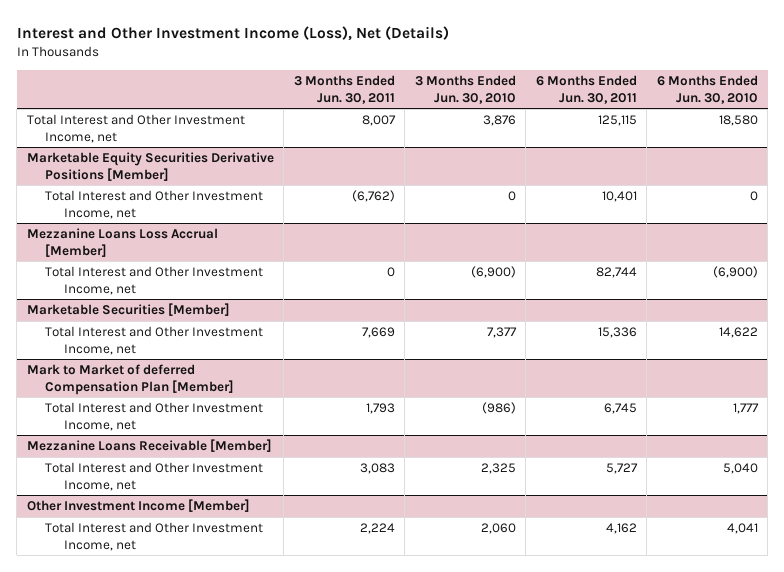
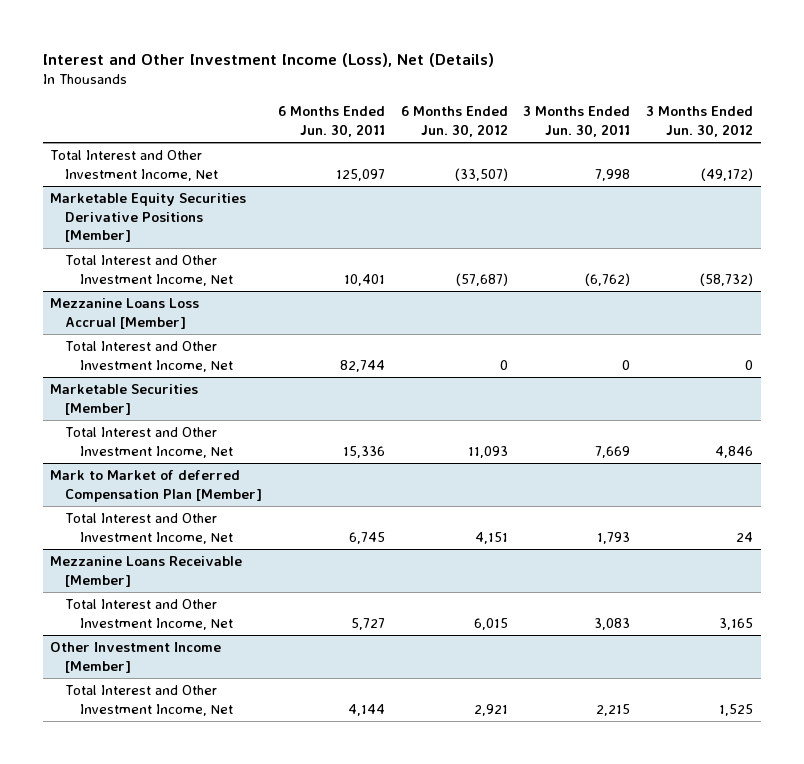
- | 3 Months Ended Jun. 30, 2011 | 3 Months Ended Jun. 30, 2010 | 6 Months Ended Jun. 30, 2011 | 6 Months Ended Jun. 30, 2010
+ | 6 Months Ended Jun. 30, 2011 | 6 Months Ended Jun. 30, 2012 | 3 Months Ended Jun. 30, 2011 | 3 Months Ended Jun. 30, 2012
- Total Interest and Other Investment Income, net | 8,007 | 3,876 | 125,115 | 18,580
+ Total Interest and Other Investment Income, Net | 125,097 | (33,507) | 7,998 | (49,172)
@ Marketable Equity Securities Derivative Positions [Member]
- Total Interest and Other Investment Income, net | (6,762) | 0 | 10,401 | 0
+ Total Interest and Other Investment Income, Net | 10,401 | (57,687) | (6,762) | (58,732)
@ Mezzanine Loans Loss Accrual [Member]
- Total Interest and Other Investment Income, net | 0 | (6,900) | 82,744 | (6,900)
+ Total Interest and Other Investment Income, Net | 82,744 | 0 | 0 | 0
@ Marketable Securities [Member]
- Total Interest and Other Investment Income, net | 7,669 | 7,377 | 15,336 | 14,622
+ Total Interest and Other Investment Income, Net | 15,336 | 11,093 | 7,669 | 4,846
@ Mark to Market of deferred Compensation Plan [Member]
- Total Interest and Other Investment Income, net | 1,793 | (986) | 6,745 | 1,777
+ Total Interest and Other Investment Income, Net | 6,745 | 4,151 | 1,793 | 24
@ Mezzanine Loans Receivable [Member]
- Total Interest and Other Investment Income, net | 3,083 | 2,325 | 5,727 | 5,040
+ Total Interest and Other Investment Income, Net | 5,727 | 6,015 | 3,083 | 3,165
@ Other Investment Income [Member]
- Total Interest and Other Investment Income, net | 2,224 | 2,060 | 4,162 | 4,041
+ Total Interest and Other Investment Income, Net | 4,144 | 2,921 | 2,215 | 1,525

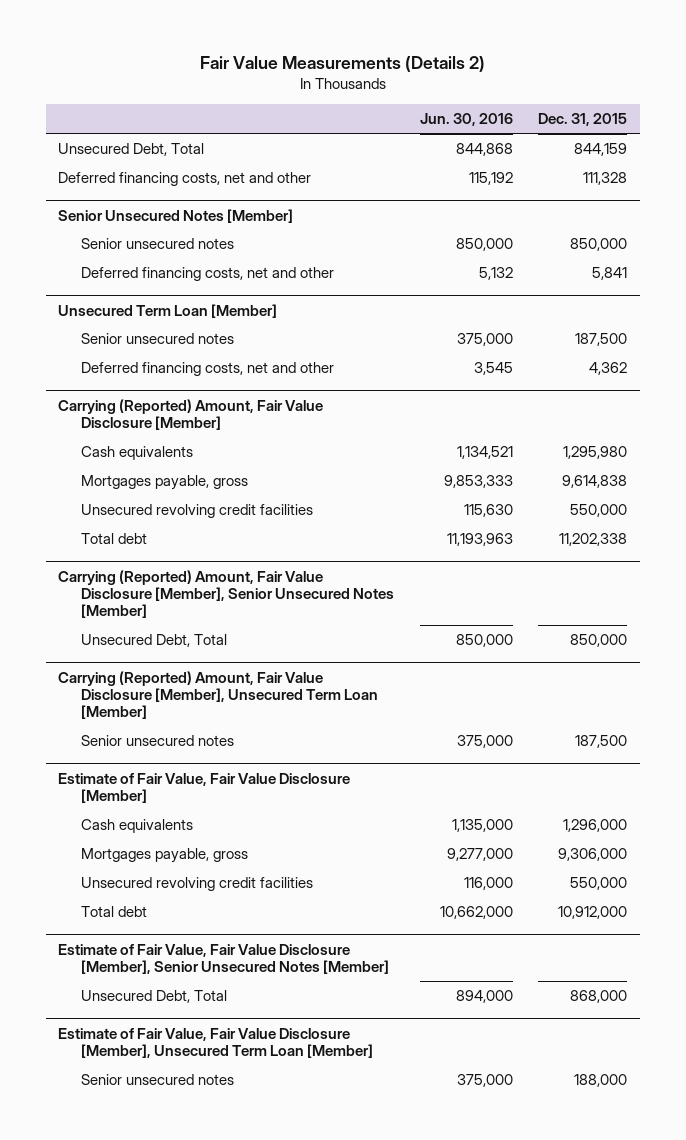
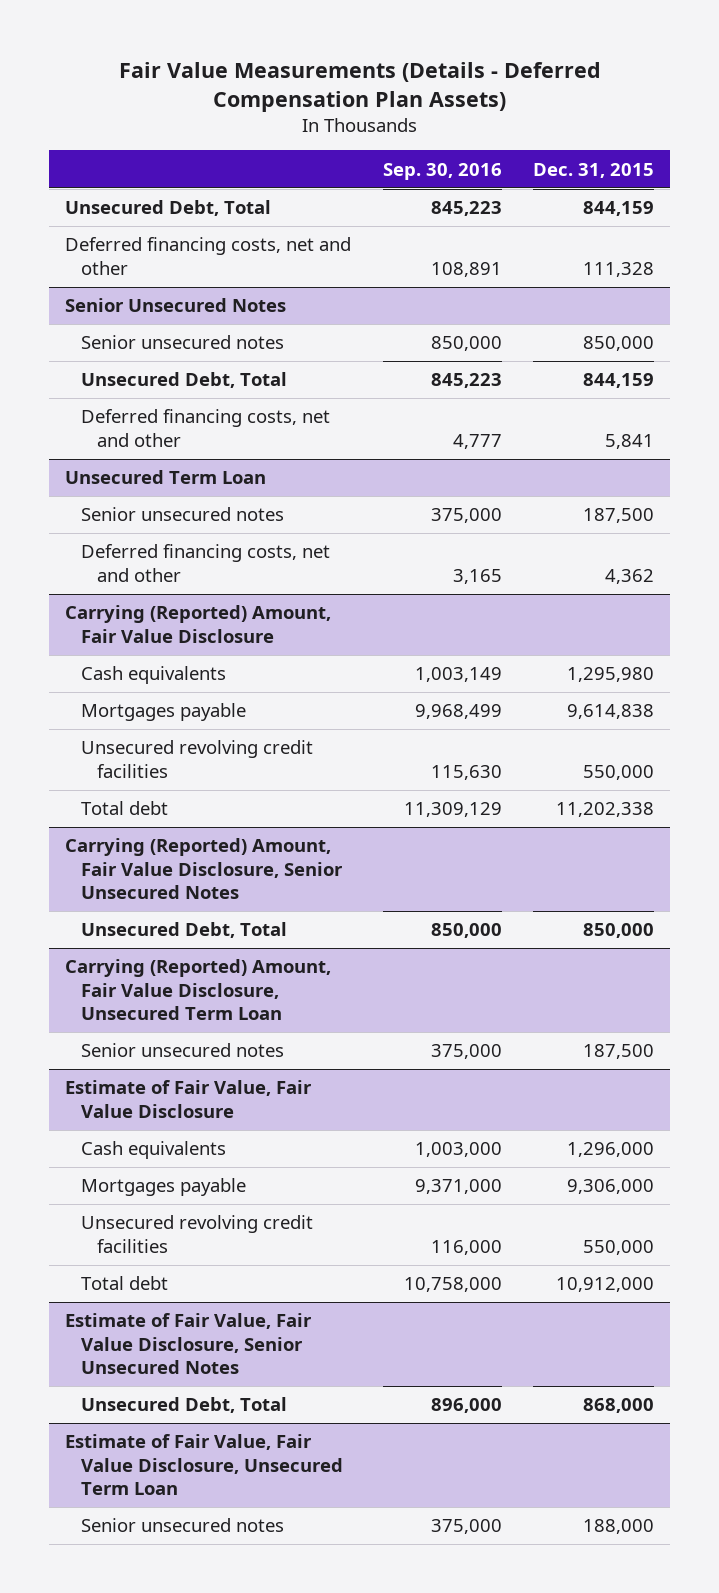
- Fair Value Measurements (Details 2)
+ Fair Value Measurements (Details - Deferred Compensation Plan Assets)
- | Jun. 30, 2016 | Dec. 31, 2015
+ | Sep. 30, 2016 | Dec. 31, 2015
- Senior Unsecured Notes [Member]
+ Senior Unsecured Notes
+ Unsecured Debt, Total | 845,223 | 844,159
- Unsecured Term Loan [Member]
+ Unsecured Term Loan
- Carrying (Reported) Amount, Fair Value Disclosure [Member]
+ Carrying (Reported) Amount, Fair Value Disclosure
- Mortgages payable, gross | 9,853,333 | 9,614,838
+ Mortgages payable | 9,968,499 | 9,614,838
- Carrying (Reported) Amount, Fair Value Disclosure [Member], Senior Unsecured Notes [Member]
+ Carrying (Reported) Amount, Fair Value Disclosure, Senior Unsecured Notes
- Carrying (Reported) Amount, Fair Value Disclosure [Member], Unsecured Term Loan [Member]
+ Carrying (Reported) Amount, Fair Value Disclosure, Unsecured Term Loan
- Estimate of Fair Value, Fair Value Disclosure [Member]
+ Estimate of Fair Value, Fair Value Disclosure
- Mortgages payable, gross | 9,277,000 | 9,306,000
+ Mortgages payable | 9,371,000 | 9,306,000
- Estimate of Fair Value, Fair Value Disclosure [Member], Senior Unsecured Notes [Member]
+ Estimate of Fair Value, Fair Value Disclosure, Senior Unsecured Notes
- Estimate of Fair Value, Fair Value Disclosure [Member], Unsecured Term Loan [Member]
+ Estimate of Fair Value, Fair Value Disclosure, Unsecured Term Loan

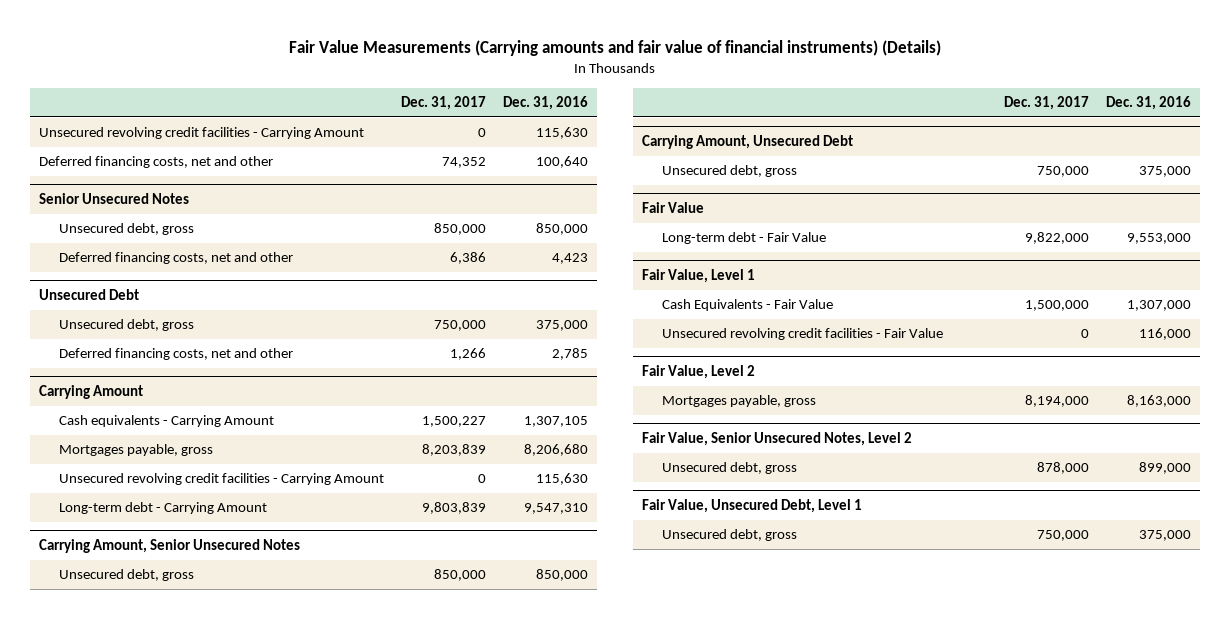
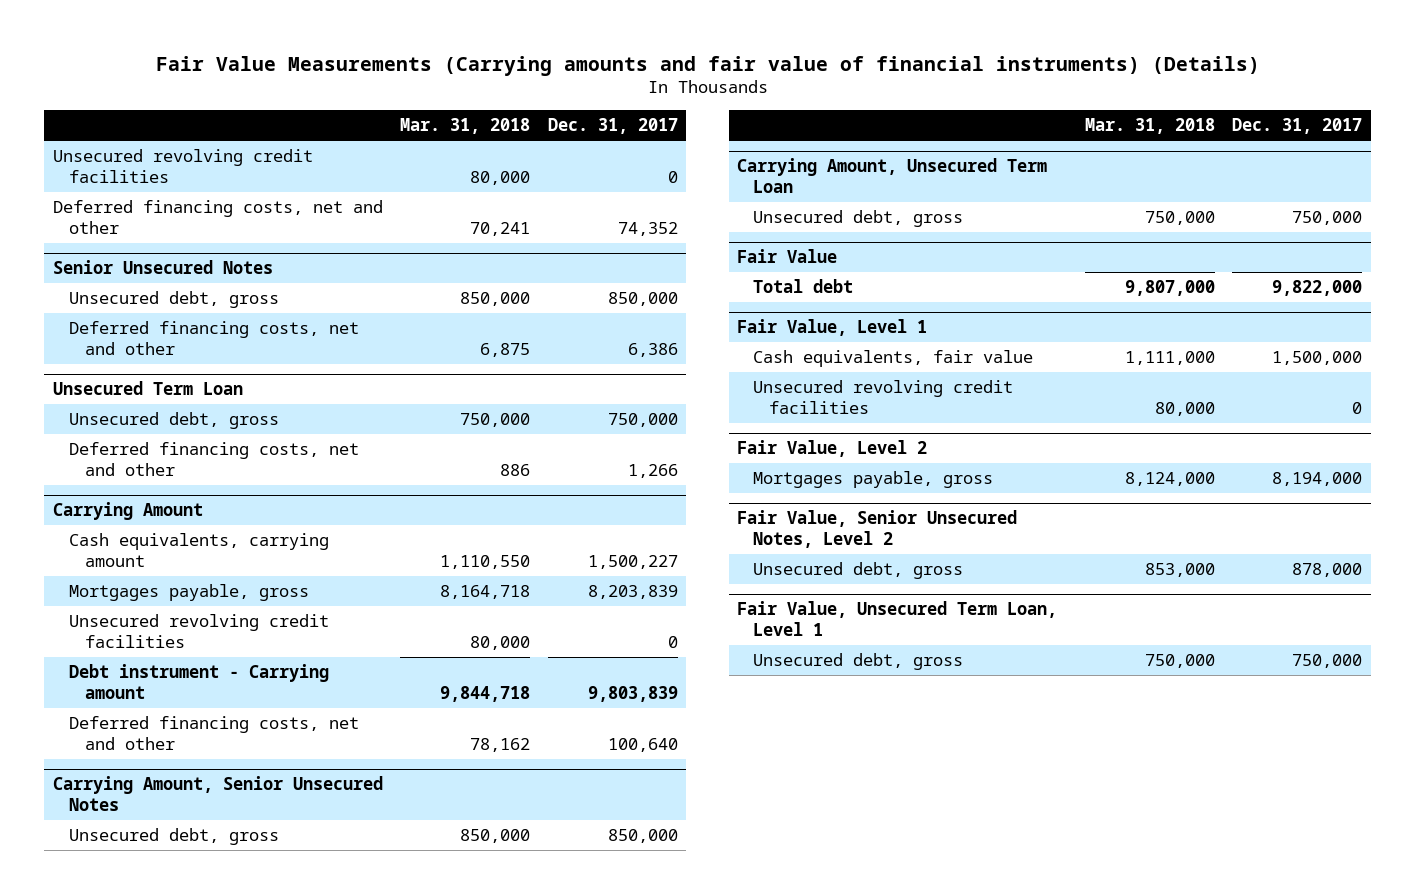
- | Dec. 31, 2017 | Dec. 31, 2016
+ | Mar. 31, 2018 | Dec. 31, 2017
- Unsecured revolving credit facilities - Carrying Amount | 0 | 115,630
+ Unsecured revolving credit facilities | 80,000 | 0
- Unsecured Debt
+ Unsecured Term Loan
@ Carrying Amount
- Cash equivalents - Carrying Amount | 1,500,227 | 1,307,105
+ Cash equivalents, carrying amount | 1,110,550 | 1,500,227
- Unsecured revolving credit facilities - Carrying Amount | 0 | 115,630
- Long-term debt - Carrying Amount | 9,803,839 | 9,547,310
+ Unsecured revolving credit facilities | 80,000 | 0
+ Debt instrument - Carrying amount | 9,844,718 | 9,803,839
+ Deferred financing costs, net and other | 78,162 | 100,640
- Carrying Amount, Unsecured Debt
+ Carrying Amount, Unsecured Term Loan
@ Fair Value
- Long-term debt - Fair Value | 9,822,000 | 9,553,000
+ Total debt | 9,807,000 | 9,822,000
@ Fair Value, Level 1
- Cash Equivalents - Fair Value | 1,500,000 | 1,307,000
- Unsecured revolving credit facilities - Fair Value | 0 | 116,000
+ Cash equivalents, fair value | 1,111,000 | 1,500,000
+ Unsecured revolving credit facilities | 80,000 | 0
- Fair Value, Unsecured Debt, Level 1
+ Fair Value, Unsecured Term Loan, Level 1

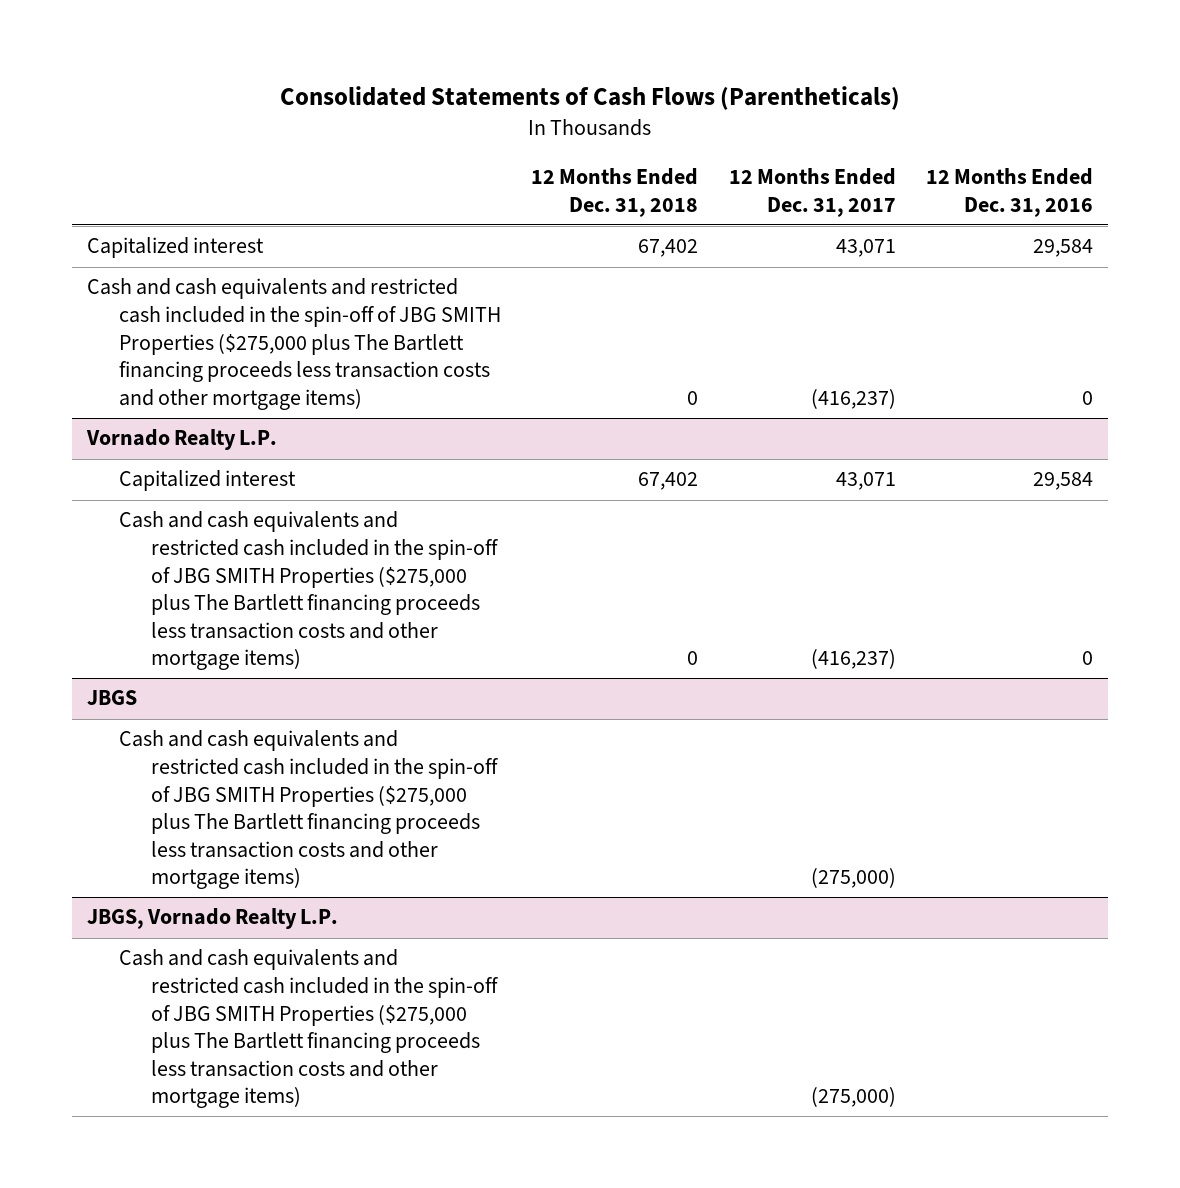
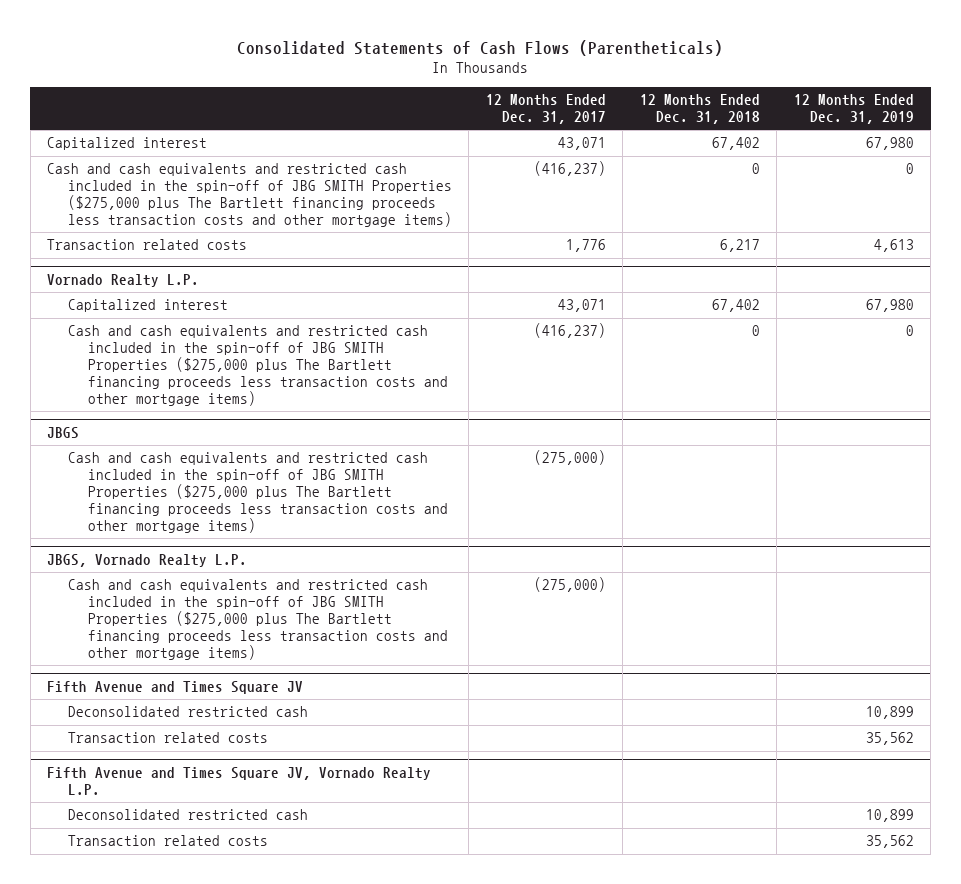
- | 12 Months Ended Dec. 31, 2018 | 12 Months Ended Dec. 31, 2017 | 12 Months Ended Dec. 31, 2016
+ | 12 Months Ended Dec. 31, 2017 | 12 Months Ended Dec. 31, 2018 | 12 Months Ended Dec. 31, 2019
+ Transaction related costs | 1,776 | 6,217 | 4,613
+ Fifth Avenue and Times Square JV
+ Deconsolidated restricted cash | | | 10,899
+ Transaction related costs | | | 35,562
+ Fifth Avenue and Times Square JV, Vornado Realty L.P.
+ Deconsolidated restricted cash | | | 10,899
+ Transaction related costs | | | 35,562

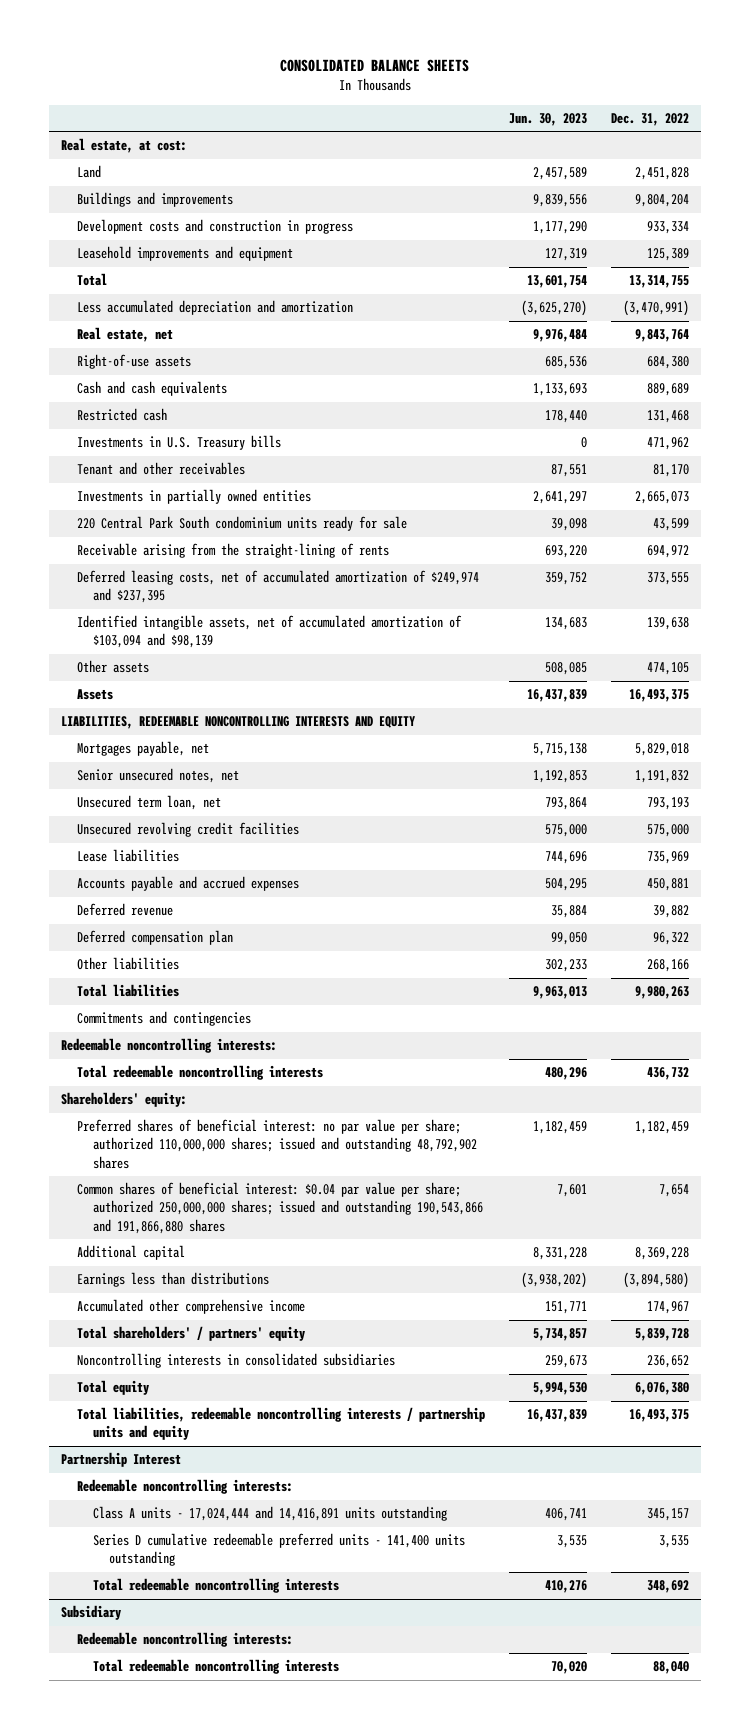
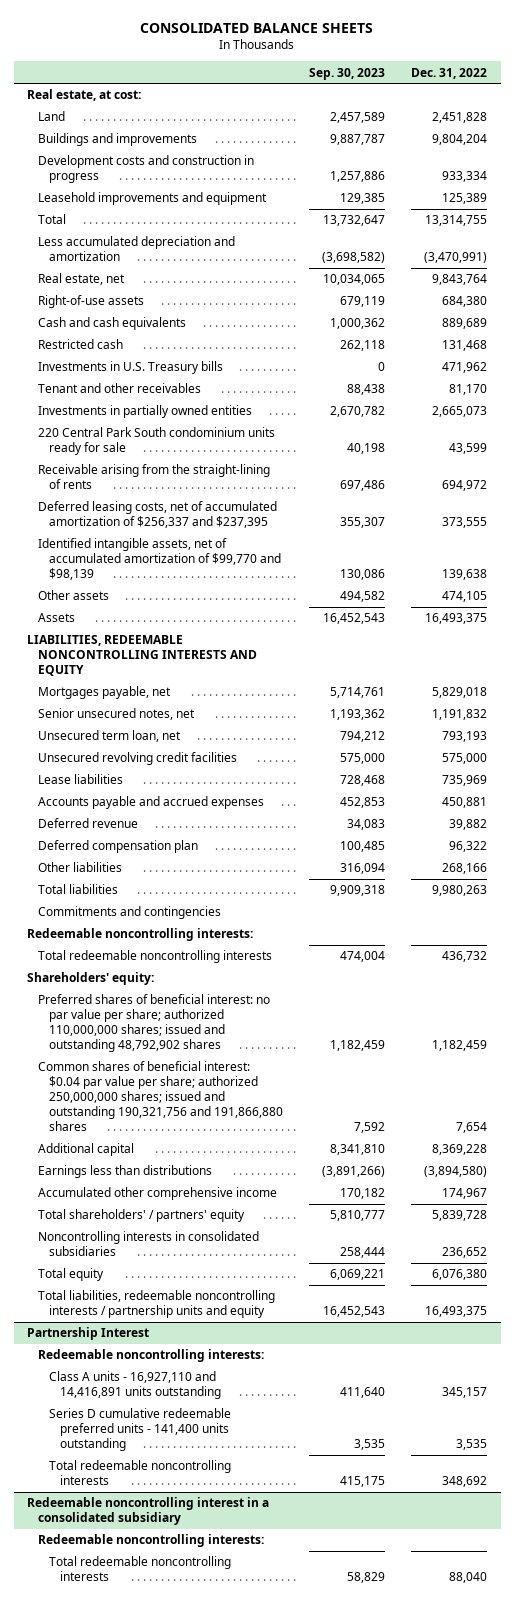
- | Jun. 30, 2023 | Dec. 31, 2022
+ | Sep. 30, 2023 | Dec. 31, 2022
- Deferred leasing costs, net of accumulated amortization of $249,974 and $237,395 | 359,752 | 373,555
- Identified intangible assets, net of accumulated amortization of $103,094 and $98,139 | 134,683 | 139,638
+ Deferred leasing costs, net of accumulated amortization of $256,337 and $237,395 | 355,307 | 373,555
+ Identified intangible assets, net of accumulated amortization of $99,770 and $98,139 | 130,086 | 139,638
- Common shares of beneficial interest: $0.04 par value per share; authorized 250,000,000 shares; issued and outstanding 190,543,866 and 191,866,880 shares | 7,601 | 7,654
+ Common shares of beneficial interest: $0.04 par value per share; authorized 250,000,000 shares; issued and outstanding 190,321,756 and 191,866,880 shares | 7,592 | 7,654
@ Partnership Interest
- Class A units - 17,024,444 and 14,416,891 units outstanding | 406,741 | 345,157
+ Class A units - 16,927,110 and 14,416,891 units outstanding | 411,640 | 345,157
- Subsidiary
+ Redeemable noncontrolling interest in a consolidated subsidiary

